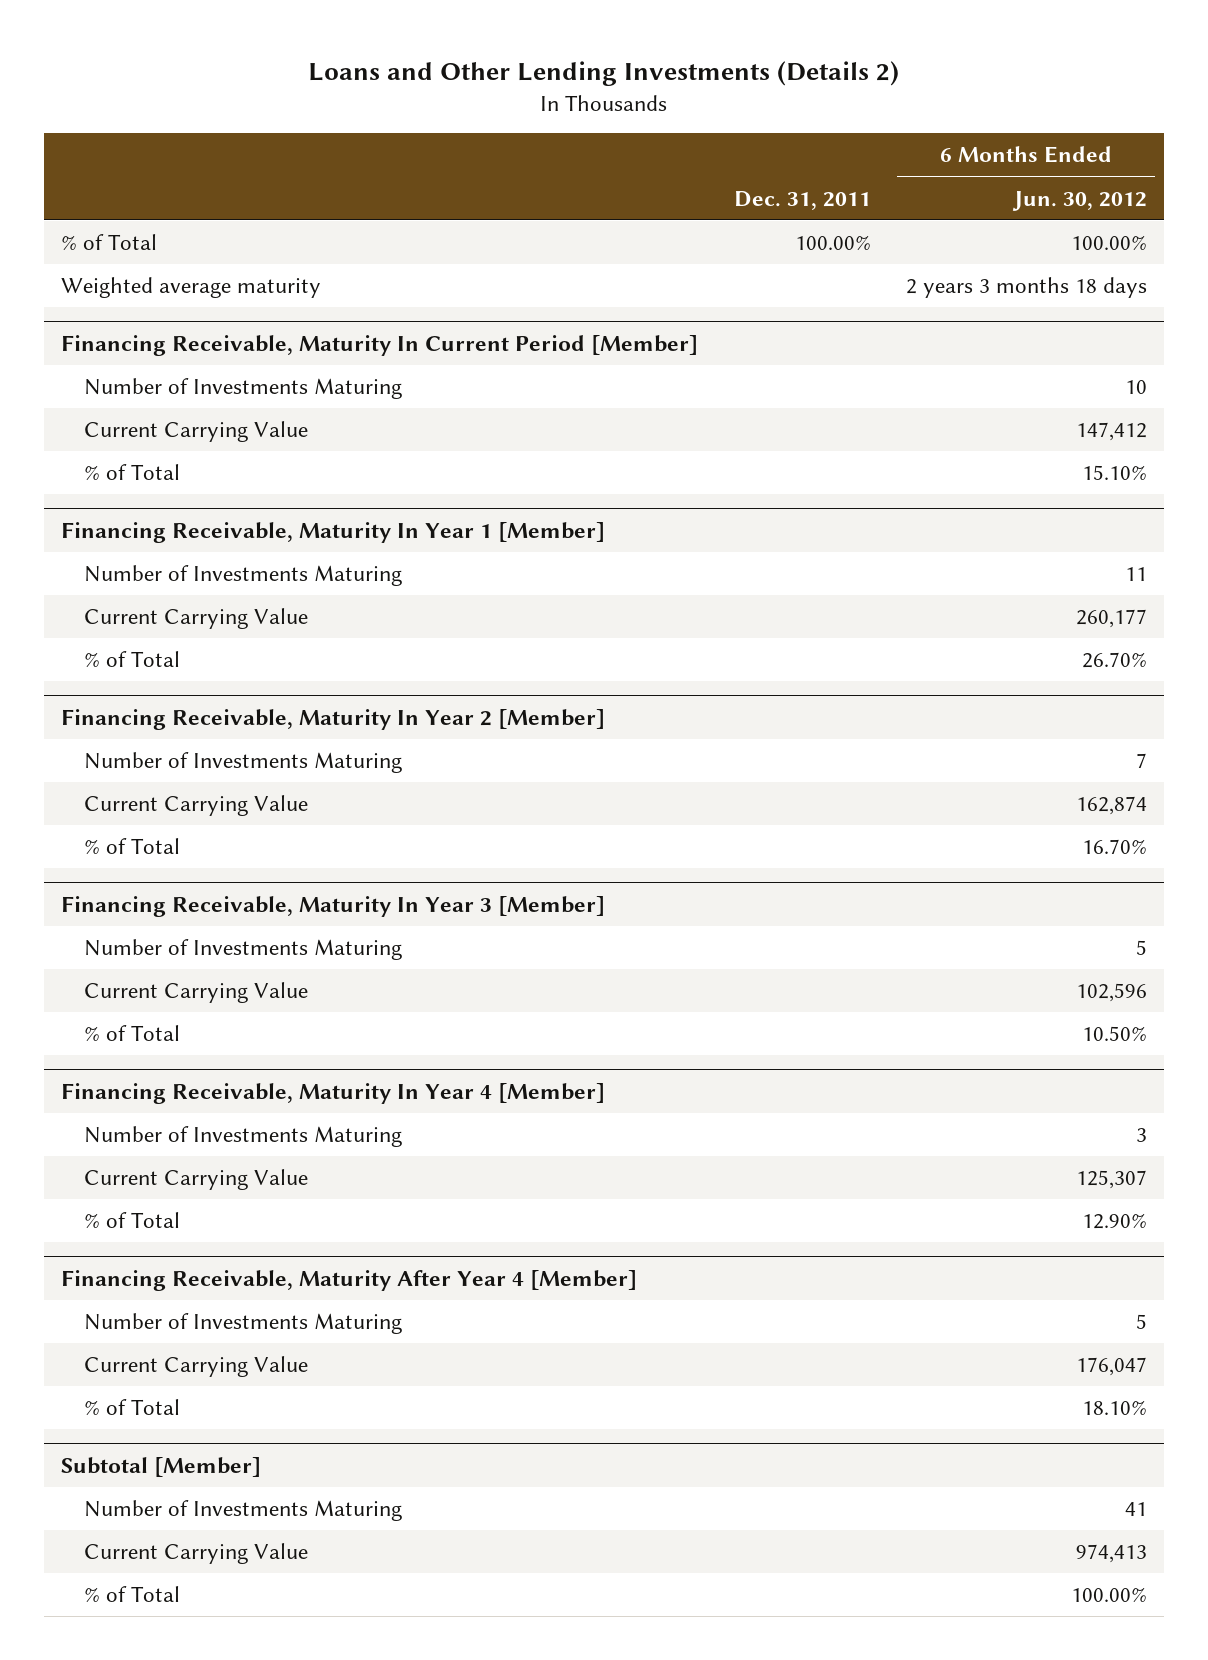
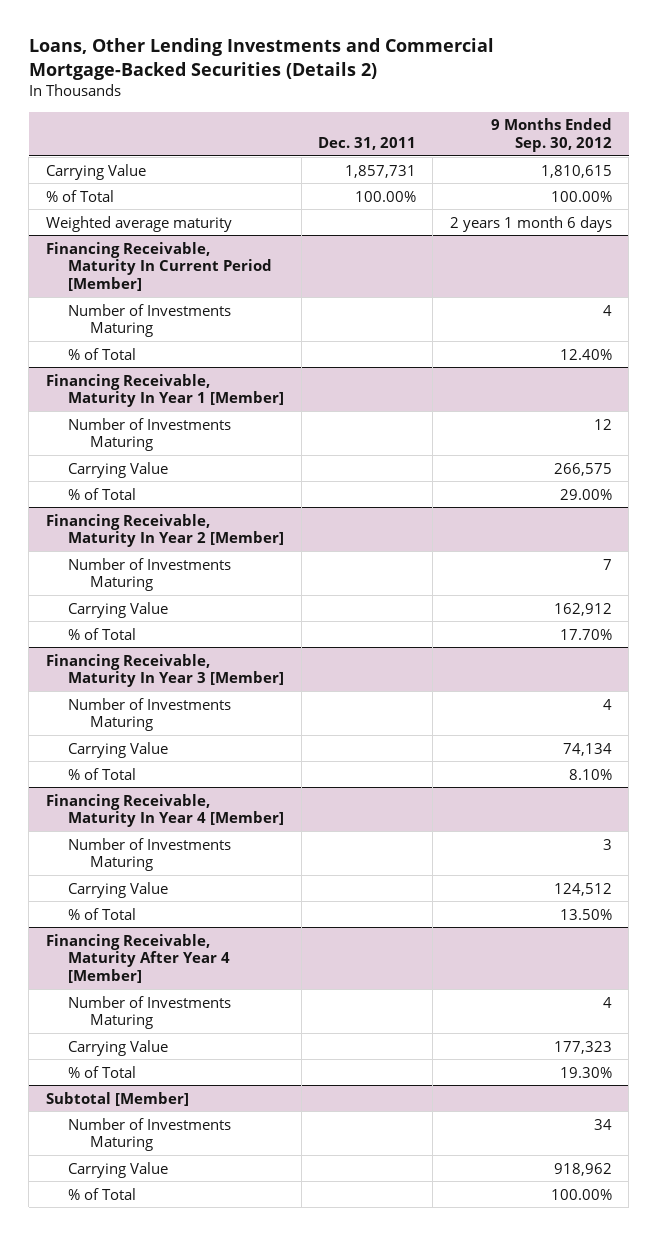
- Loans and Other Lending Investments (Details 2)
+ Loans, Other Lending Investments and Commercial Mortgage-Backed Securities (Details 2)
- | Dec. 31, 2011 | 6 Months Ended Jun. 30, 2012
+ | Dec. 31, 2011 | 9 Months Ended Sep. 30, 2012
+ Carrying Value | 1,857,731 | 1,810,615
@ Financing Receivable, Maturity In Current Period [Member]
- Current Carrying Value | | 147,412
@ Financing Receivable, Maturity In Year 1 [Member]
- Current Carrying Value | | 260,177
+ Carrying Value | | 266,575
@ Financing Receivable, Maturity In Year 2 [Member]
- Current Carrying Value | | 162,874
+ Carrying Value | | 162,912
@ Financing Receivable, Maturity In Year 3 [Member]
- Current Carrying Value | | 102,596
+ Carrying Value | | 74,134
@ Financing Receivable, Maturity In Year 4 [Member]
- Current Carrying Value | | 125,307
+ Carrying Value | | 124,512
@ Financing Receivable, Maturity After Year 4 [Member]
- Current Carrying Value | | 176,047
+ Carrying Value | | 177,323
@ Subtotal [Member]
- Current Carrying Value | | 974,413
+ Carrying Value | | 918,962

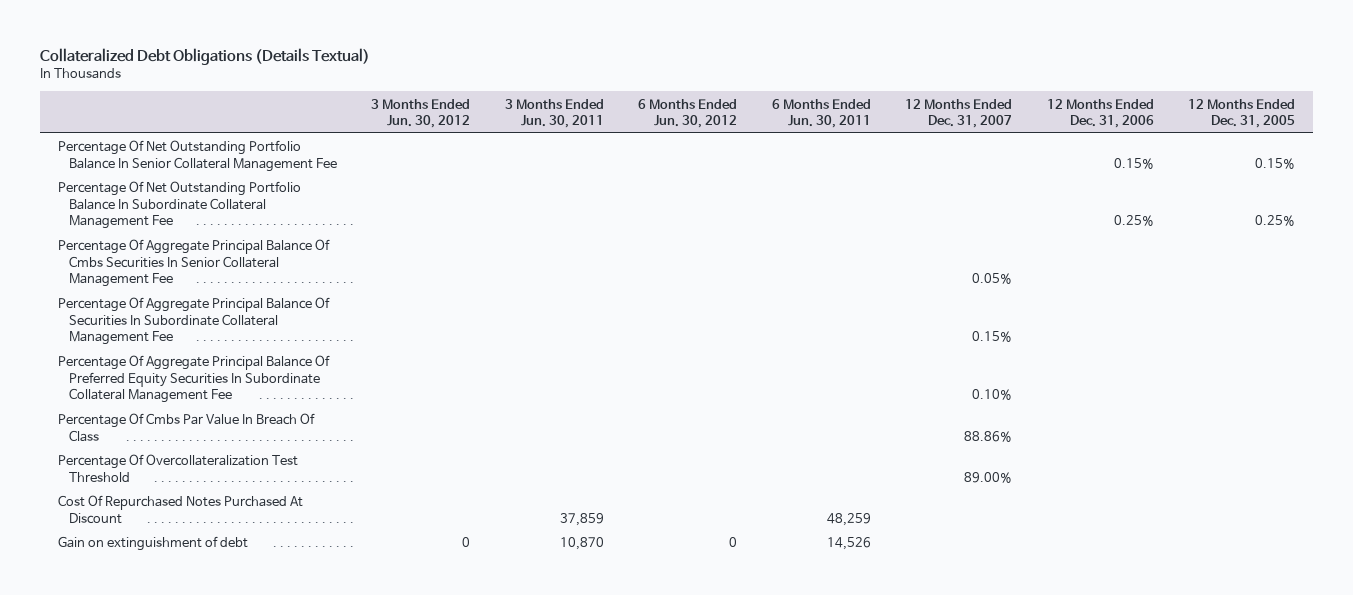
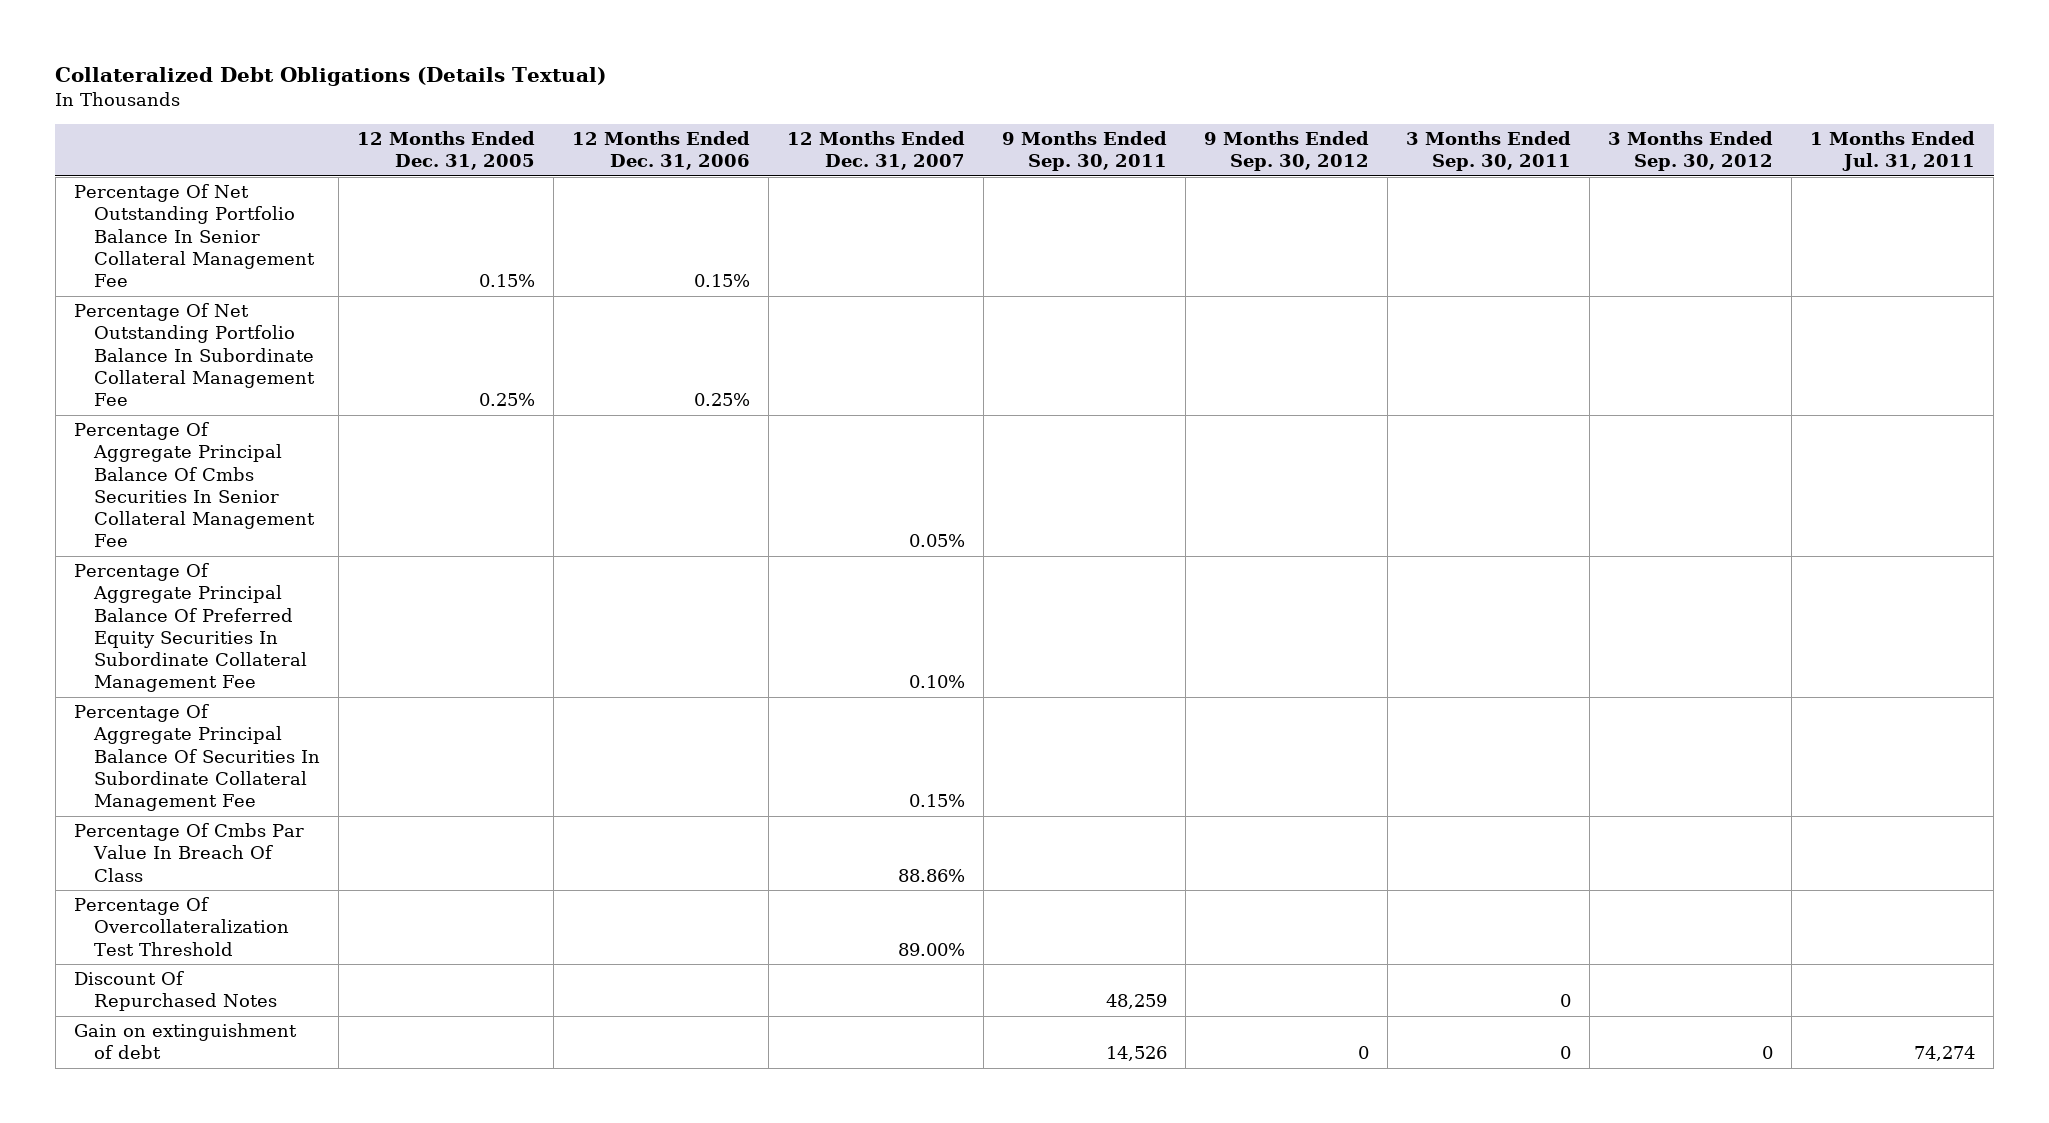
- | 3 Months Ended Jun. 30, 2012 | 3 Months Ended Jun. 30, 2011 | 6 Months Ended Jun. 30, 2012 | 6 Months Ended Jun. 30, 2011 | 12 Months Ended Dec. 31, 2007 | 12 Months Ended Dec. 31, 2006 | 12 Months Ended Dec. 31, 2005
+ | 12 Months Ended Dec. 31, 2005 | 12 Months Ended Dec. 31, 2006 | 12 Months Ended Dec. 31, 2007 | 9 Months Ended Sep. 30, 2011 | 9 Months Ended Sep. 30, 2012 | 3 Months Ended Sep. 30, 2011 | 3 Months Ended Sep. 30, 2012 | 1 Months Ended Jul. 31, 2011
moved down: Percentage Of Aggregate Principal Balance Of Securities In Subordinate Collateral Management Fee | | | 0.15% | | | | |
- Cost Of Repurchased Notes Purchased At Discount | | 37,859 | | 48,259 | | |
+ Discount Of Repurchased Notes | | | | 48,259 | | 0 | |

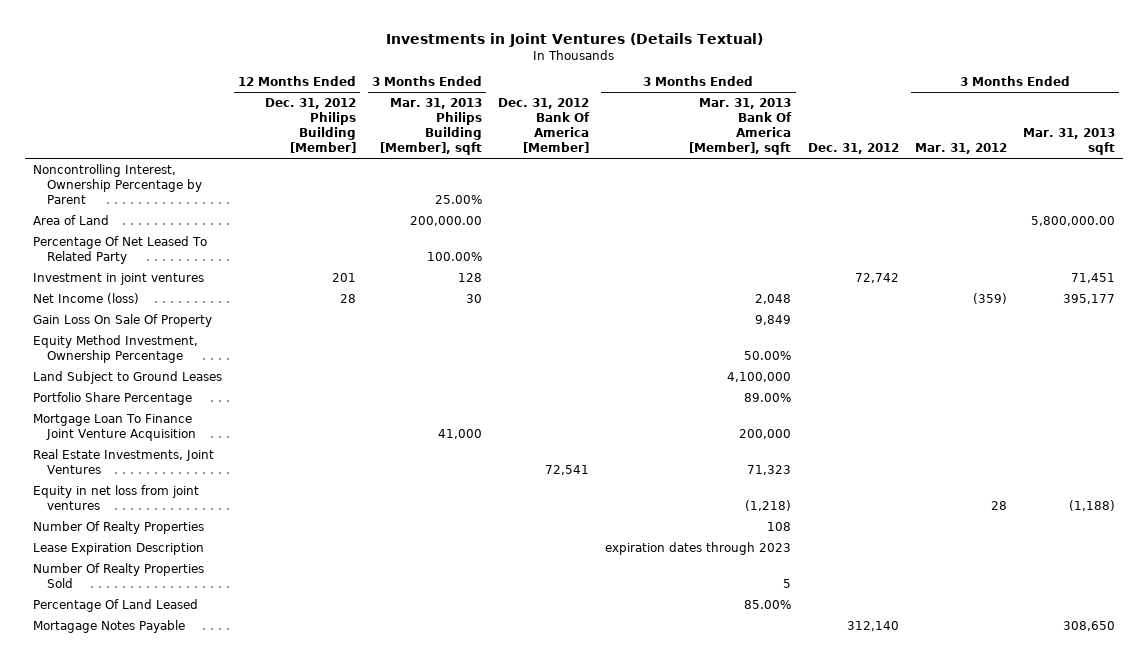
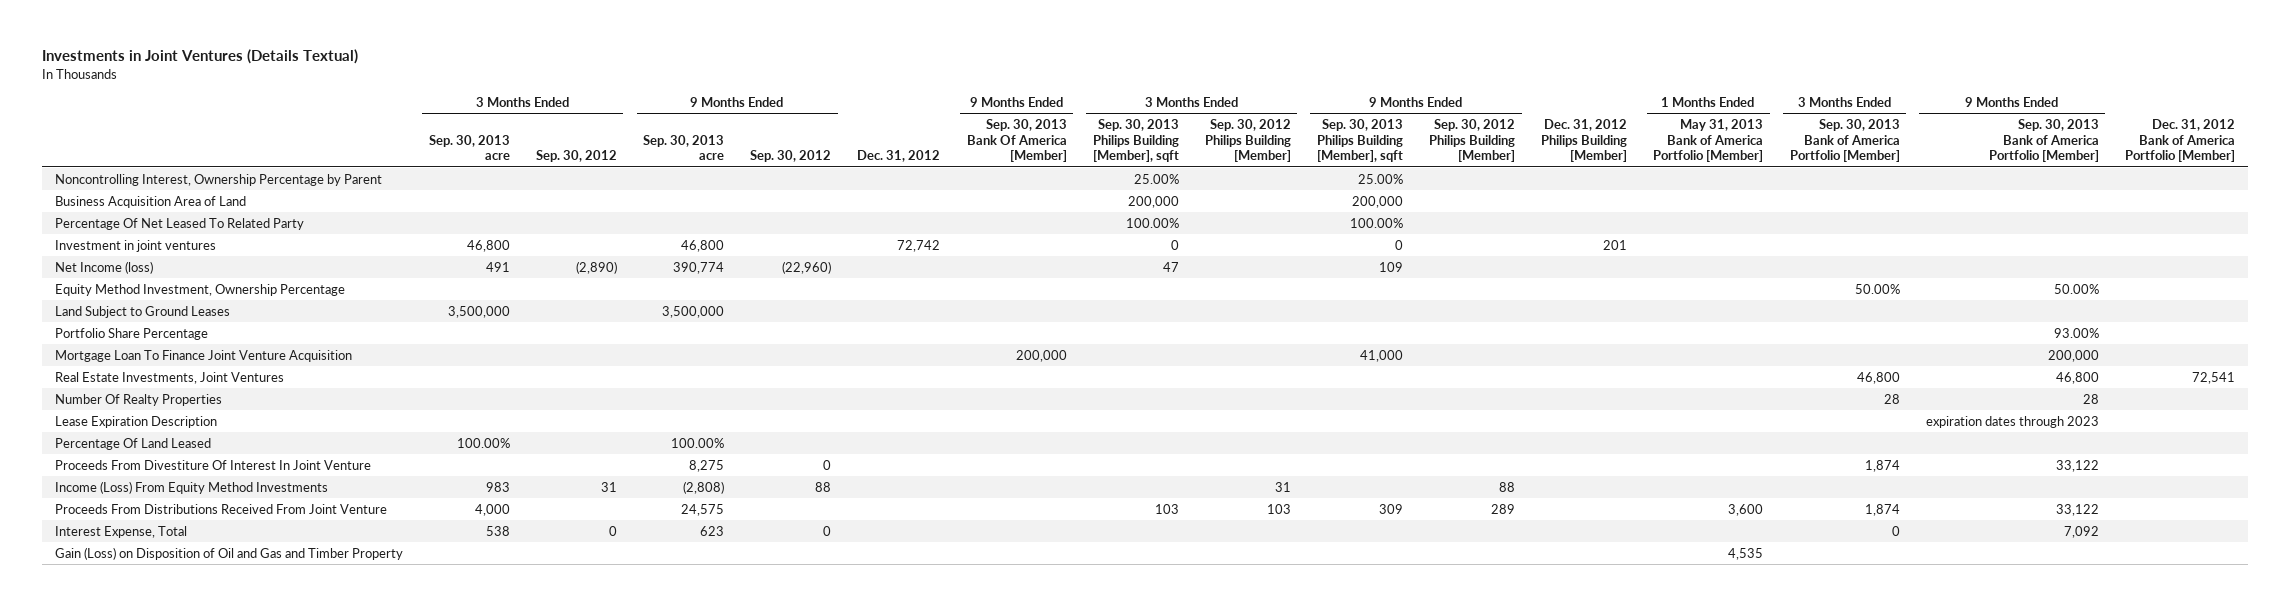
- | 12 Months Ended Dec. 31, 2012 Philips Building [Member] | 3 Months Ended Mar. 31, 2013 Philips Building [Member], sqft | Dec. 31, 2012 Bank Of America [Member] | 3 Months Ended Mar. 31, 2013 Bank Of America [Member], sqft | Dec. 31, 2012 | 3 Months Ended Mar. 31, 2012 | 3 Months Ended Mar. 31, 2013 sqft
+ | 3 Months Ended Sep. 30, 2013 acre | 3 Months Ended Sep. 30, 2012 | 9 Months Ended Sep. 30, 2013 acre | 9 Months Ended Sep. 30, 2012 | Dec. 31, 2012 | 9 Months Ended Sep. 30, 2013 Bank Of America [Member] | 3 Months Ended Sep. 30, 2013 Philips Building [Member], sqft | 3 Months Ended Sep. 30, 2012 Philips Building [Member] | 9 Months Ended Sep. 30, 2013 Philips Building [Member], sqft | 9 Months Ended Sep. 30, 2012 Philips Building [Member] | Dec. 31, 2012 Philips Building [Member] | 1 Months Ended May 31, 2013 Bank of America Portfolio [Member] | 3 Months Ended Sep. 30, 2013 Bank of America Portfolio [Member] | 9 Months Ended Sep. 30, 2013 Bank of America Portfolio [Member] | Dec. 31, 2012 Bank of America Portfolio [Member]
- Area of Land | | 200,000.00 | | | | | 5,800,000.00
+ Business Acquisition Area of Land | | | | | | | 200,000 | | 200,000 | | | | | |
- Gain Loss On Sale Of Property | | | | 9,849 | | |
- Equity in net loss from joint ventures | | | | (1,218) | | 28 | (1,188)
- Number Of Realty Properties Sold | | | | 5 | | |
- Mortagage Notes Payable | | | | | 312,140 | | 308,650
+ Proceeds From Divestiture Of Interest In Joint Venture | | | 8,275 | 0 | | | | | | | | | 1,874 | 33,122 |
+ Income (Loss) From Equity Method Investments | 983 | 31 | (2,808) | 88 | | | | 31 | | 88 | | | | |
+ Proceeds From Distributions Received From Joint Venture | 4,000 | | 24,575 | | | | 103 | 103 | 309 | 289 | | 3,600 | 1,874 | 33,122 |
+ Interest Expense, Total | 538 | 0 | 623 | 0 | | | | | | | | | 0 | 7,092 |
+ Gain (Loss) on Disposition of Oil and Gas and Timber Property | | | | | | | | | | | | 4,535 | | |

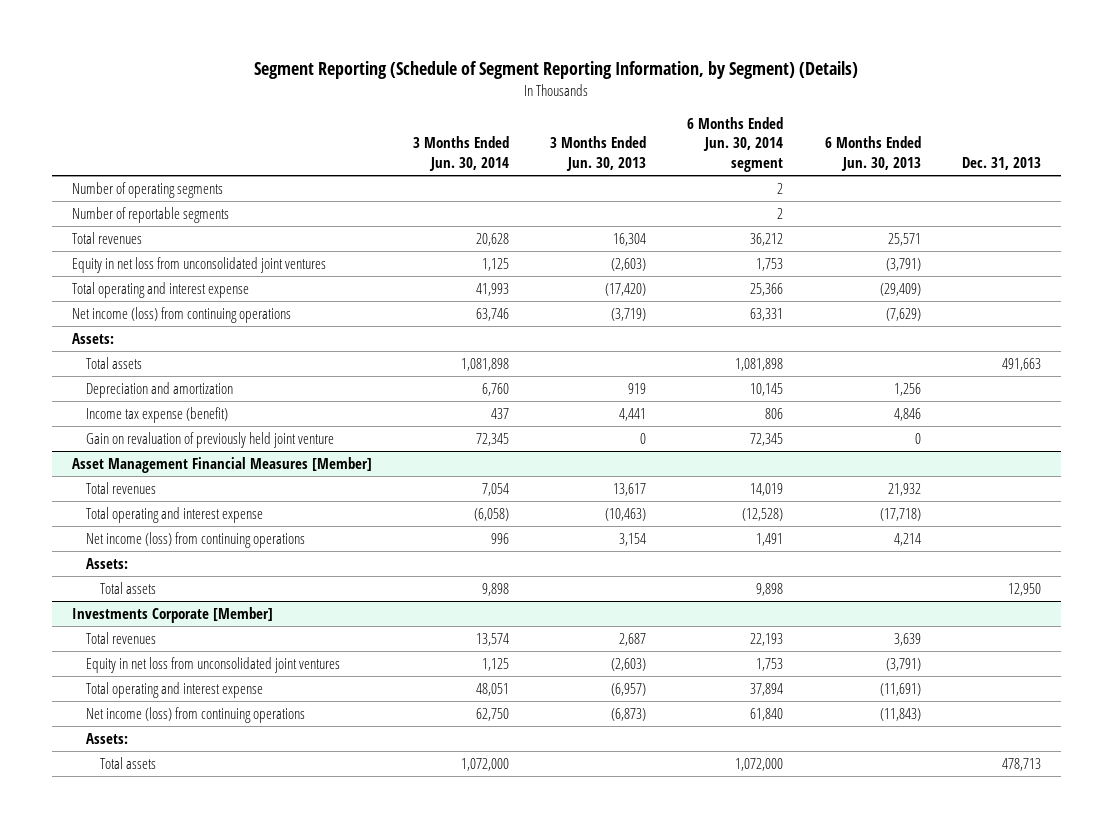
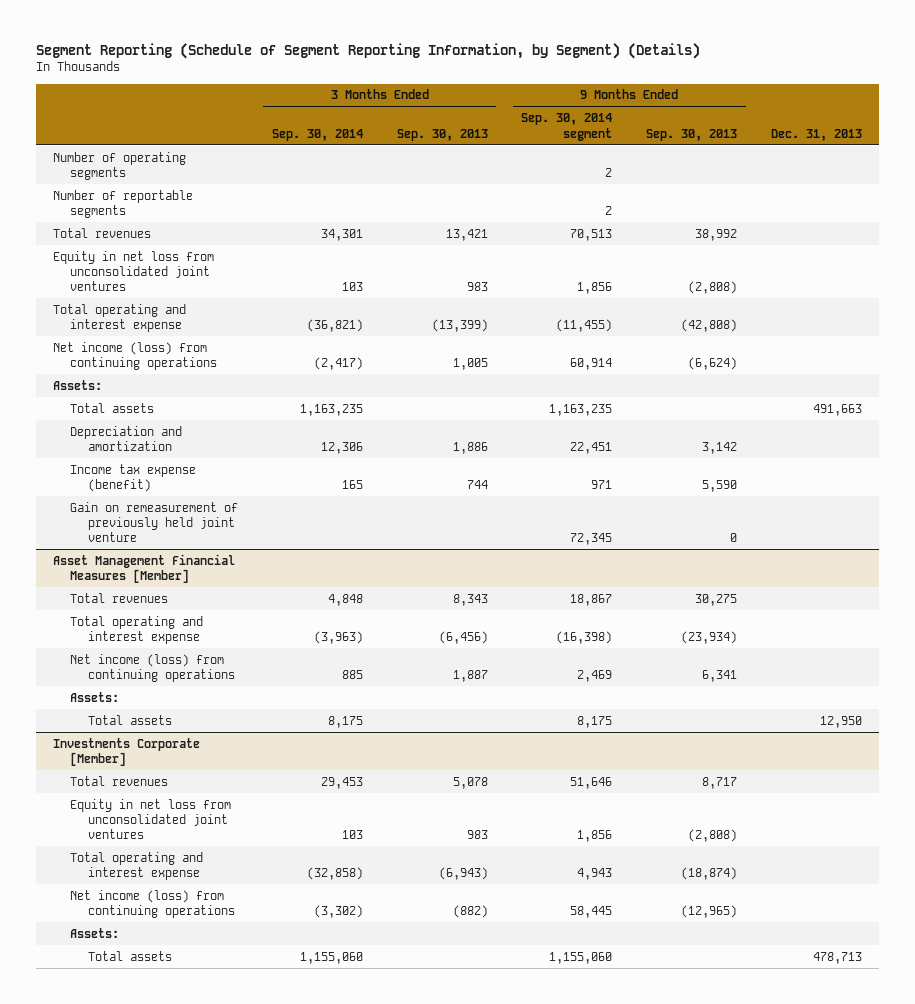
- | 3 Months Ended Jun. 30, 2014 | 3 Months Ended Jun. 30, 2013 | 6 Months Ended Jun. 30, 2014 segment | 6 Months Ended Jun. 30, 2013 | Dec. 31, 2013
+ | 3 Months Ended Sep. 30, 2014 | 3 Months Ended Sep. 30, 2013 | 9 Months Ended Sep. 30, 2014 segment | 9 Months Ended Sep. 30, 2013 | Dec. 31, 2013
- Gain on revaluation of previously held joint venture | 72,345 | 0 | 72,345 | 0 |
+ Gain on remeasurement of previously held joint venture | | | 72,345 | 0 |

